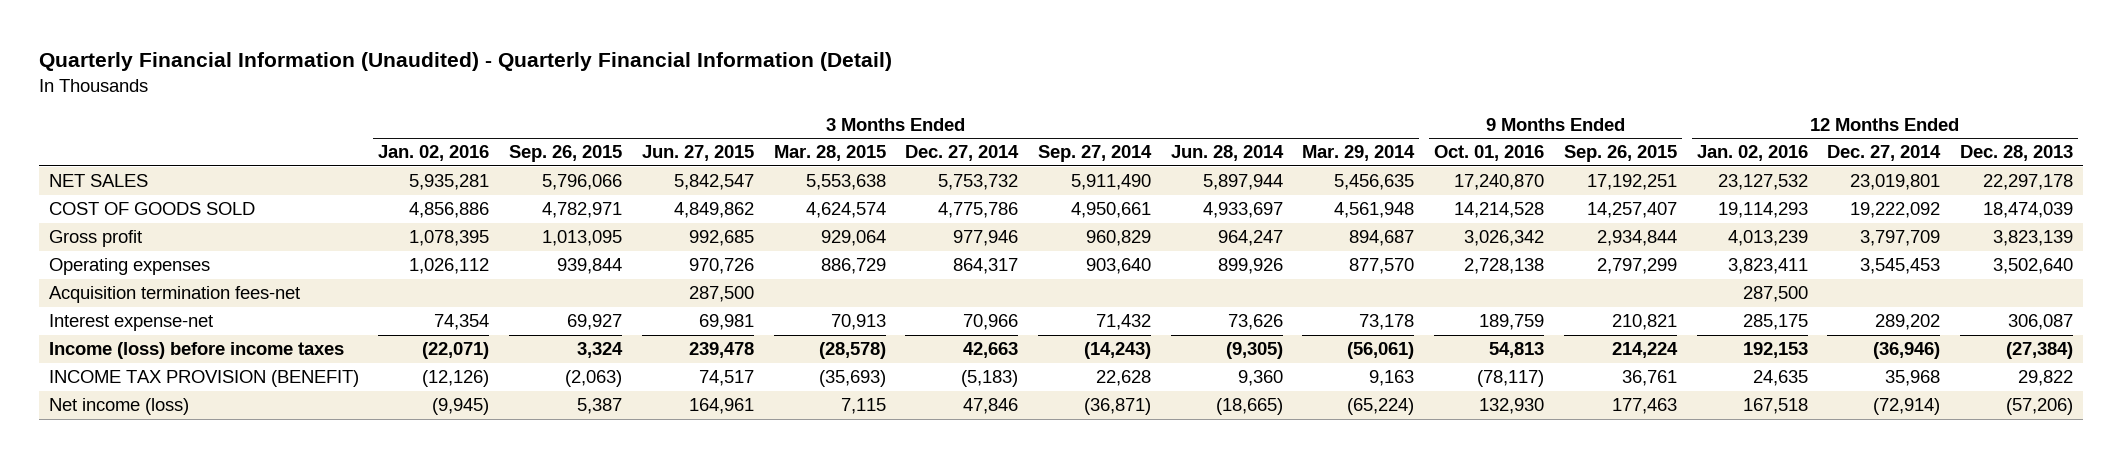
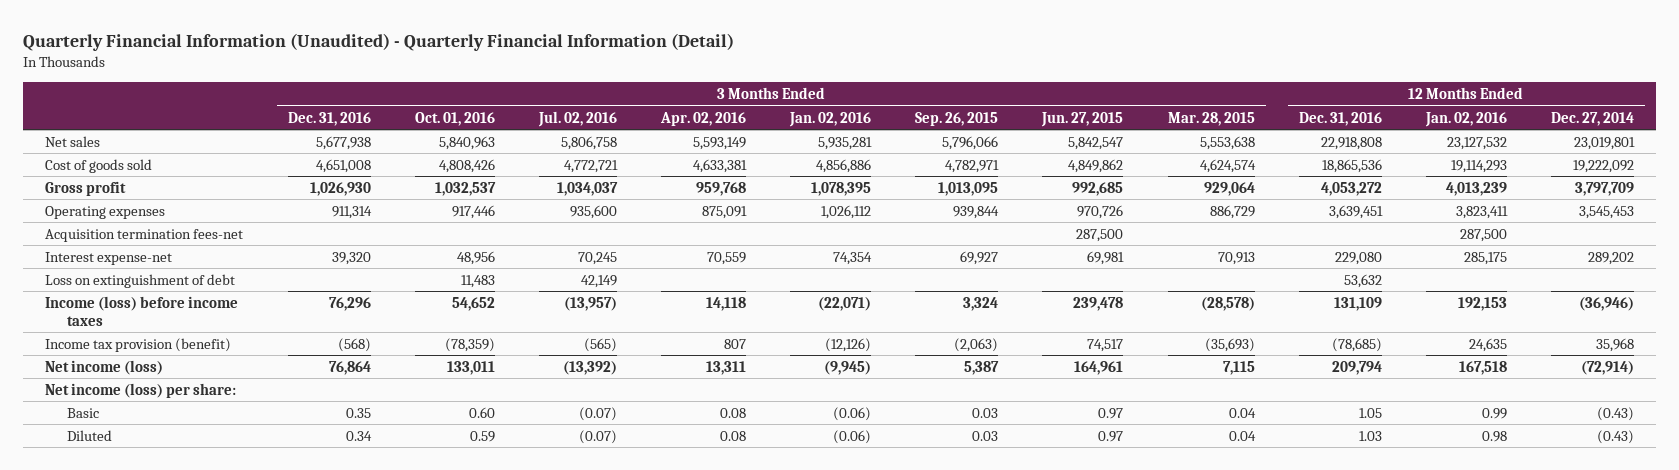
- | 3 Months Ended Jan. 02, 2016 | 3 Months Ended Sep. 26, 2015 | 3 Months Ended Jun. 27, 2015 | 3 Months Ended Mar. 28, 2015 | 3 Months Ended Dec. 27, 2014 | 3 Months Ended Sep. 27, 2014 | 3 Months Ended Jun. 28, 2014 | 3 Months Ended Mar. 29, 2014 | 9 Months Ended Oct. 01, 2016 | 9 Months Ended Sep. 26, 2015 | 12 Months Ended Jan. 02, 2016 | 12 Months Ended Dec. 27, 2014 | 12 Months Ended Dec. 28, 2013
+ | 3 Months Ended Dec. 31, 2016 | 3 Months Ended Oct. 01, 2016 | 3 Months Ended Jul. 02, 2016 | 3 Months Ended Apr. 02, 2016 | 3 Months Ended Jan. 02, 2016 | 3 Months Ended Sep. 26, 2015 | 3 Months Ended Jun. 27, 2015 | 3 Months Ended Mar. 28, 2015 | 12 Months Ended Dec. 31, 2016 | 12 Months Ended Jan. 02, 2016 | 12 Months Ended Dec. 27, 2014
- NET SALES | 5,935,281 | 5,796,066 | 5,842,547 | 5,553,638 | 5,753,732 | 5,911,490 | 5,897,944 | 5,456,635 | 17,240,870 | 17,192,251 | 23,127,532 | 23,019,801 | 22,297,178
- COST OF GOODS SOLD | 4,856,886 | 4,782,971 | 4,849,862 | 4,624,574 | 4,775,786 | 4,950,661 | 4,933,697 | 4,561,948 | 14,214,528 | 14,257,407 | 19,114,293 | 19,222,092 | 18,474,039
+ Net sales | 5,677,938 | 5,840,963 | 5,806,758 | 5,593,149 | 5,935,281 | 5,796,066 | 5,842,547 | 5,553,638 | 22,918,808 | 23,127,532 | 23,019,801
+ Cost of goods sold | 4,651,008 | 4,808,426 | 4,772,721 | 4,633,381 | 4,856,886 | 4,782,971 | 4,849,862 | 4,624,574 | 18,865,536 | 19,114,293 | 19,222,092
+ Loss on extinguishment of debt | | 11,483 | 42,149 | | | | | | 53,632 | |
- INCOME TAX PROVISION (BENEFIT) | (12,126) | (2,063) | 74,517 | (35,693) | (5,183) | 22,628 | 9,360 | 9,163 | (78,117) | 36,761 | 24,635 | 35,968 | 29,822
+ Income tax provision (benefit) | (568) | (78,359) | (565) | 807 | (12,126) | (2,063) | 74,517 | (35,693) | (78,685) | 24,635 | 35,968
+ Net income (loss) per share:
+ Basic | 0.35 | 0.60 | (0.07) | 0.08 | (0.06) | 0.03 | 0.97 | 0.04 | 1.05 | 0.99 | (0.43)
+ Diluted | 0.34 | 0.59 | (0.07) | 0.08 | (0.06) | 0.03 | 0.97 | 0.04 | 1.03 | 0.98 | (0.43)

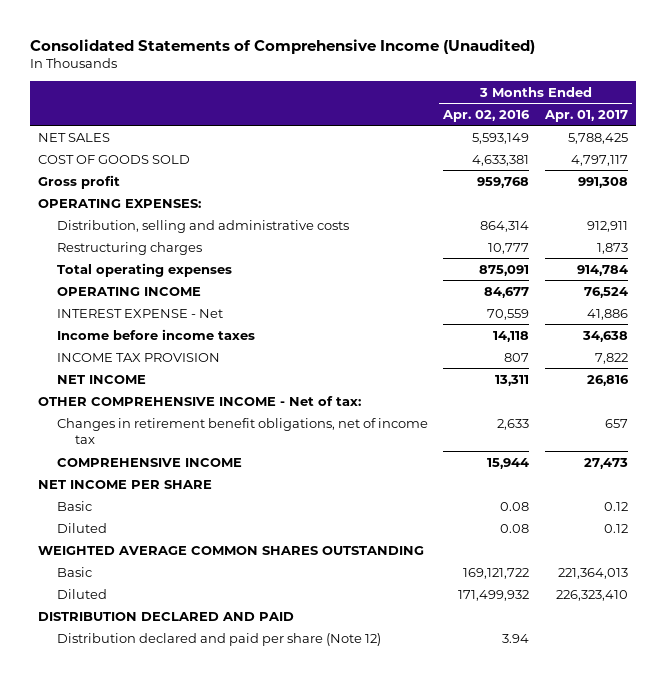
- Quarterly Financial Information (Unaudited) - Quarterly Financial Information (Detail)
+ Consolidated Statements of Comprehensive Income (Unaudited)
- | 3 Months Ended Dec. 31, 2016 | 3 Months Ended Oct. 01, 2016 | 3 Months Ended Jul. 02, 2016 | 3 Months Ended Apr. 02, 2016 | 3 Months Ended Jan. 02, 2016 | 3 Months Ended Sep. 26, 2015 | 3 Months Ended Jun. 27, 2015 | 3 Months Ended Mar. 28, 2015 | 12 Months Ended Dec. 31, 2016 | 12 Months Ended Jan. 02, 2016 | 12 Months Ended Dec. 27, 2014
+ | 3 Months Ended Apr. 02, 2016 | 3 Months Ended Apr. 01, 2017
- Net sales | 5,677,938 | 5,840,963 | 5,806,758 | 5,593,149 | 5,935,281 | 5,796,066 | 5,842,547 | 5,553,638 | 22,918,808 | 23,127,532 | 23,019,801
- Cost of goods sold | 4,651,008 | 4,808,426 | 4,772,721 | 4,633,381 | 4,856,886 | 4,782,971 | 4,849,862 | 4,624,574 | 18,865,536 | 19,114,293 | 19,222,092
+ NET SALES | 5,593,149 | 5,788,425
+ COST OF GOODS SOLD | 4,633,381 | 4,797,117
- Operating expenses | 911,314 | 917,446 | 935,600 | 875,091 | 1,026,112 | 939,844 | 970,726 | 886,729 | 3,639,451 | 3,823,411 | 3,545,453
- Acquisition termination fees-net | | | | | | | 287,500 | | | 287,500 |
- Interest expense-net | 39,320 | 48,956 | 70,245 | 70,559 | 74,354 | 69,927 | 69,981 | 70,913 | 229,080 | 285,175 | 289,202
- Loss on extinguishment of debt | | 11,483 | 42,149 | | | | | | 53,632 | |
- Income (loss) before income taxes | 76,296 | 54,652 | (13,957) | 14,118 | (22,071) | 3,324 | 239,478 | (28,578) | 131,109 | 192,153 | (36,946)
- Income tax provision (benefit) | (568) | (78,359) | (565) | 807 | (12,126) | (2,063) | 74,517 | (35,693) | (78,685) | 24,635 | 35,968
- Net income (loss) | 76,864 | 133,011 | (13,392) | 13,311 | (9,945) | 5,387 | 164,961 | 7,115 | 209,794 | 167,518 | (72,914)
- Net income (loss) per share:
+ OPERATING EXPENSES:
+ Distribution, selling and administrative costs | 864,314 | 912,911
+ Restructuring charges | 10,777 | 1,873
+ Total operating expenses | 875,091 | 914,784
+ OPERATING INCOME | 84,677 | 76,524
+ INTEREST EXPENSE - Net | 70,559 | 41,886
+ Income before income taxes | 14,118 | 34,638
+ INCOME TAX PROVISION | 807 | 7,822
+ NET INCOME | 13,311 | 26,816
+ OTHER COMPREHENSIVE INCOME - Net of tax:
+ Changes in retirement benefit obligations, net of income tax | 2,633 | 657
+ COMPREHENSIVE INCOME | 15,944 | 27,473
+ NET INCOME PER SHARE
+ WEIGHTED AVERAGE COMMON SHARES OUTSTANDING
+ Basic | 169,121,722 | 221,364,013
+ Diluted | 171,499,932 | 226,323,410
+ DISTRIBUTION DECLARED AND PAID
+ Distribution declared and paid per share (Note 12) | 3.94 |

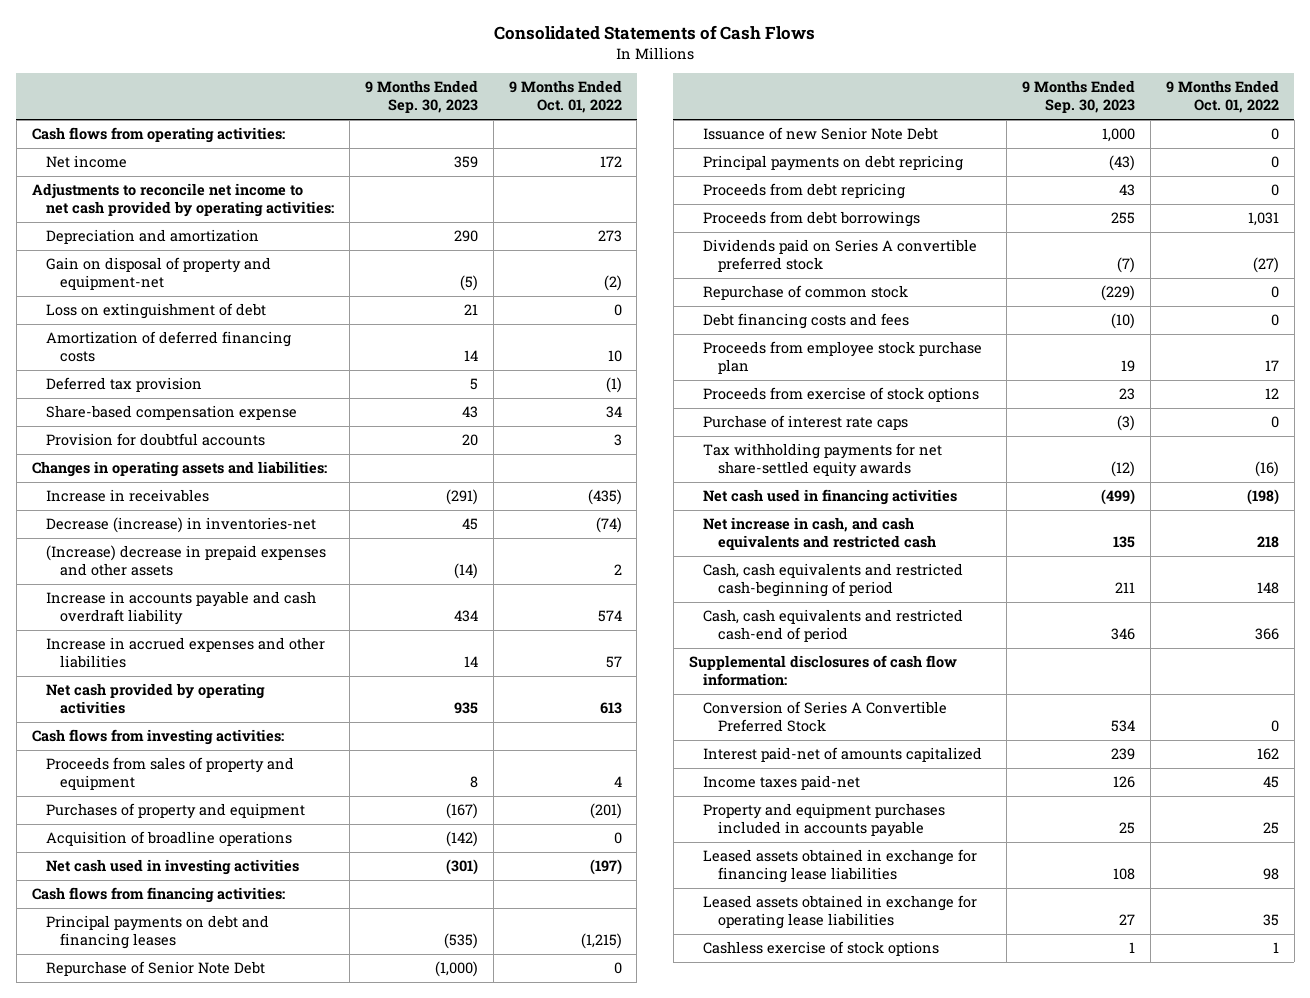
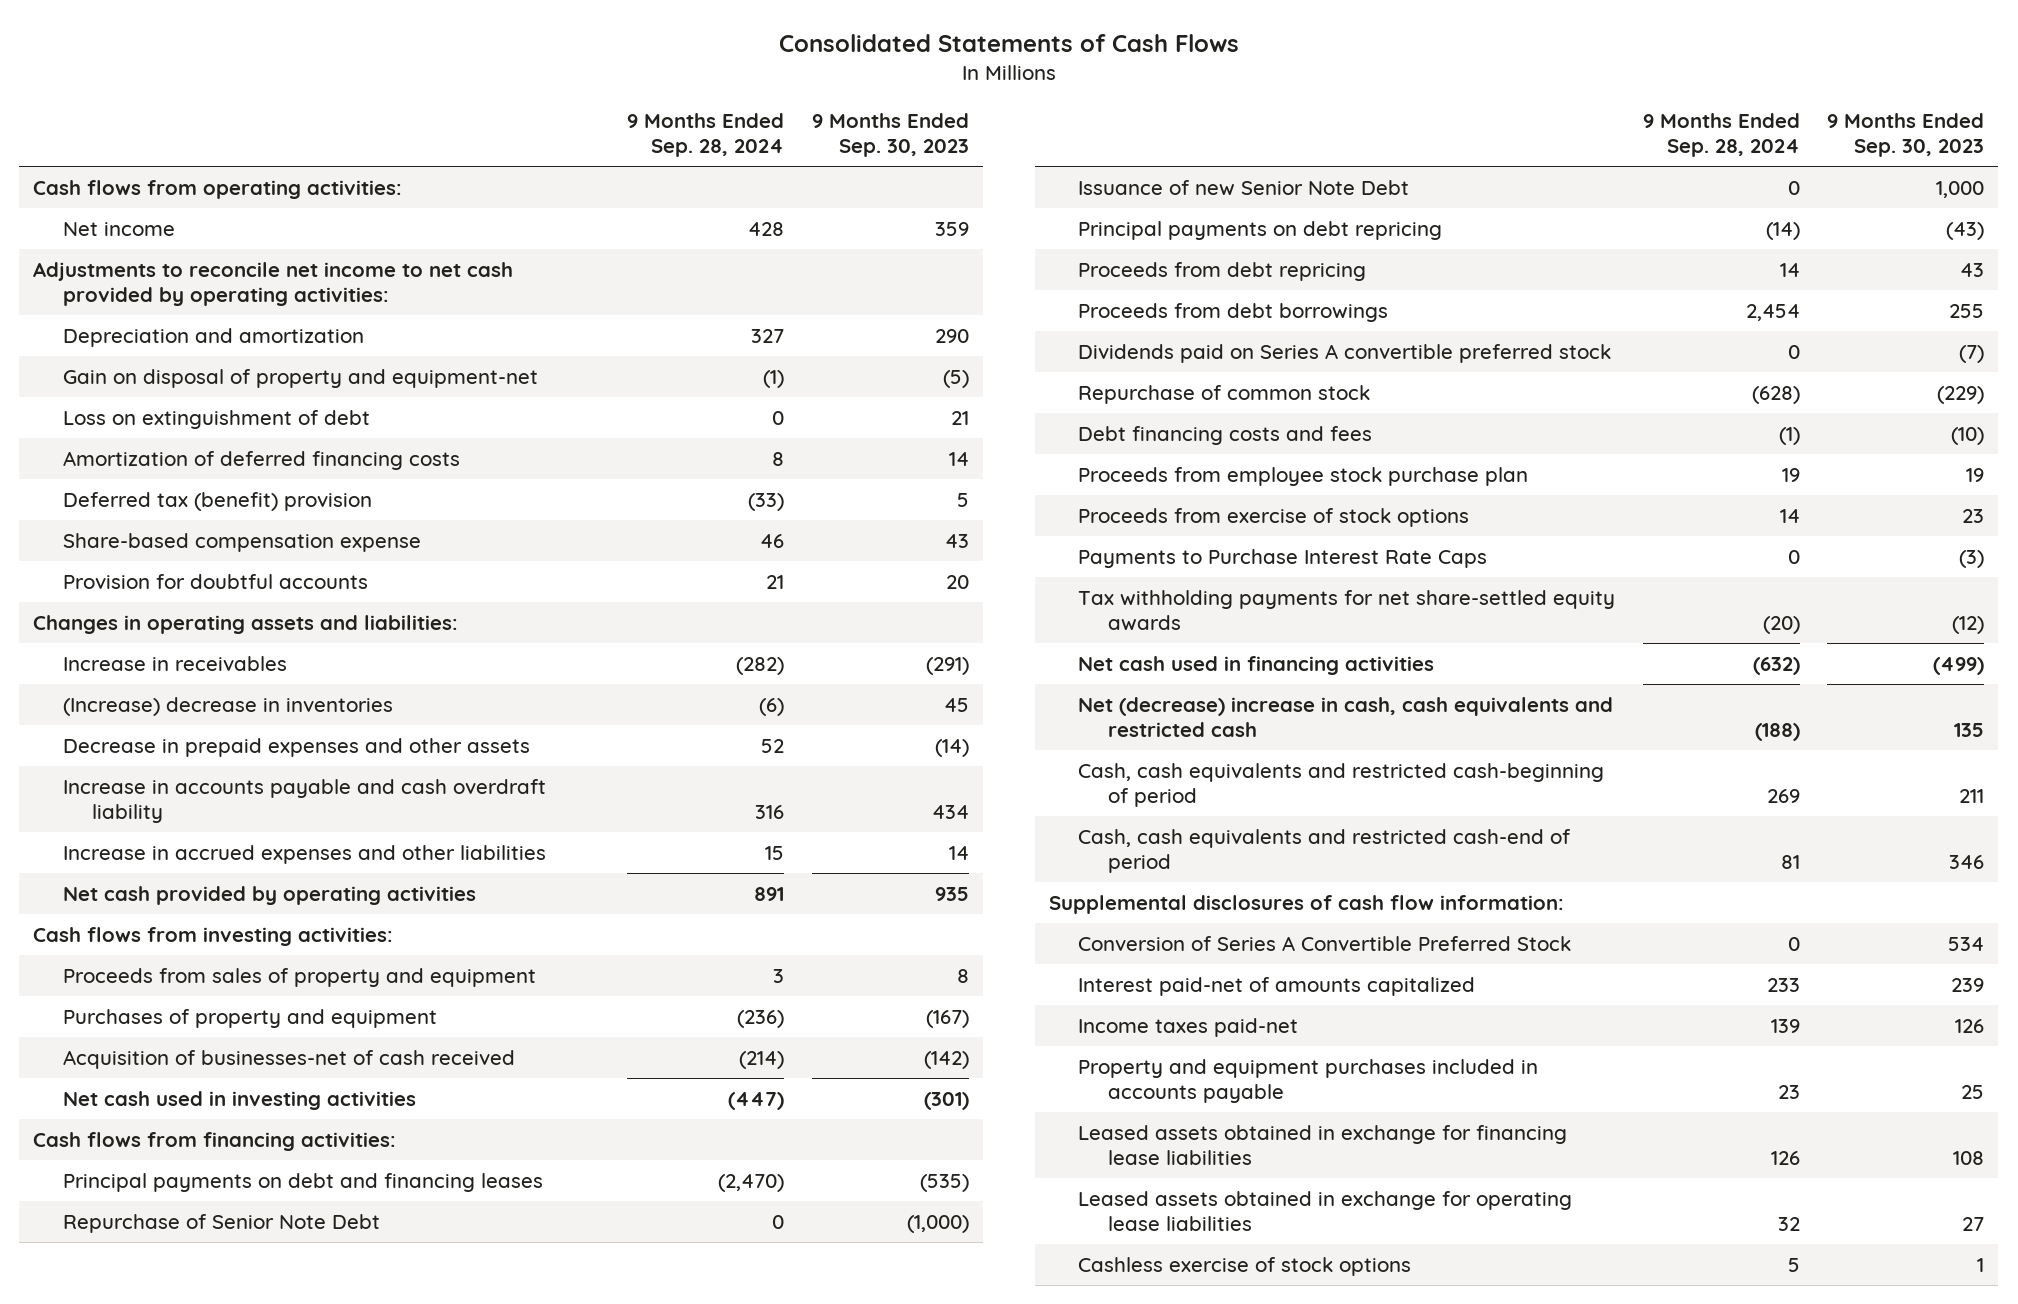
- | 9 Months Ended Sep. 30, 2023 | 9 Months Ended Oct. 01, 2022
+ | 9 Months Ended Sep. 28, 2024 | 9 Months Ended Sep. 30, 2023
- Deferred tax provision | 5 | (1)
+ Deferred tax (benefit) provision | (33) | 5
- Decrease (increase) in inventories-net | 45 | (74)
- (Increase) decrease in prepaid expenses and other assets | (14) | 2
+ (Increase) decrease in inventories | (6) | 45
+ Decrease in prepaid expenses and other assets | 52 | (14)
- Acquisition of broadline operations | (142) | 0
+ Acquisition of businesses-net of cash received | (214) | (142)
- Purchase of interest rate caps | (3) | 0
+ Payments to Purchase Interest Rate Caps | 0 | (3)
- Net increase in cash, and cash equivalents and restricted cash | 135 | 218
+ Net (decrease) increase in cash, cash equivalents and restricted cash | (188) | 135

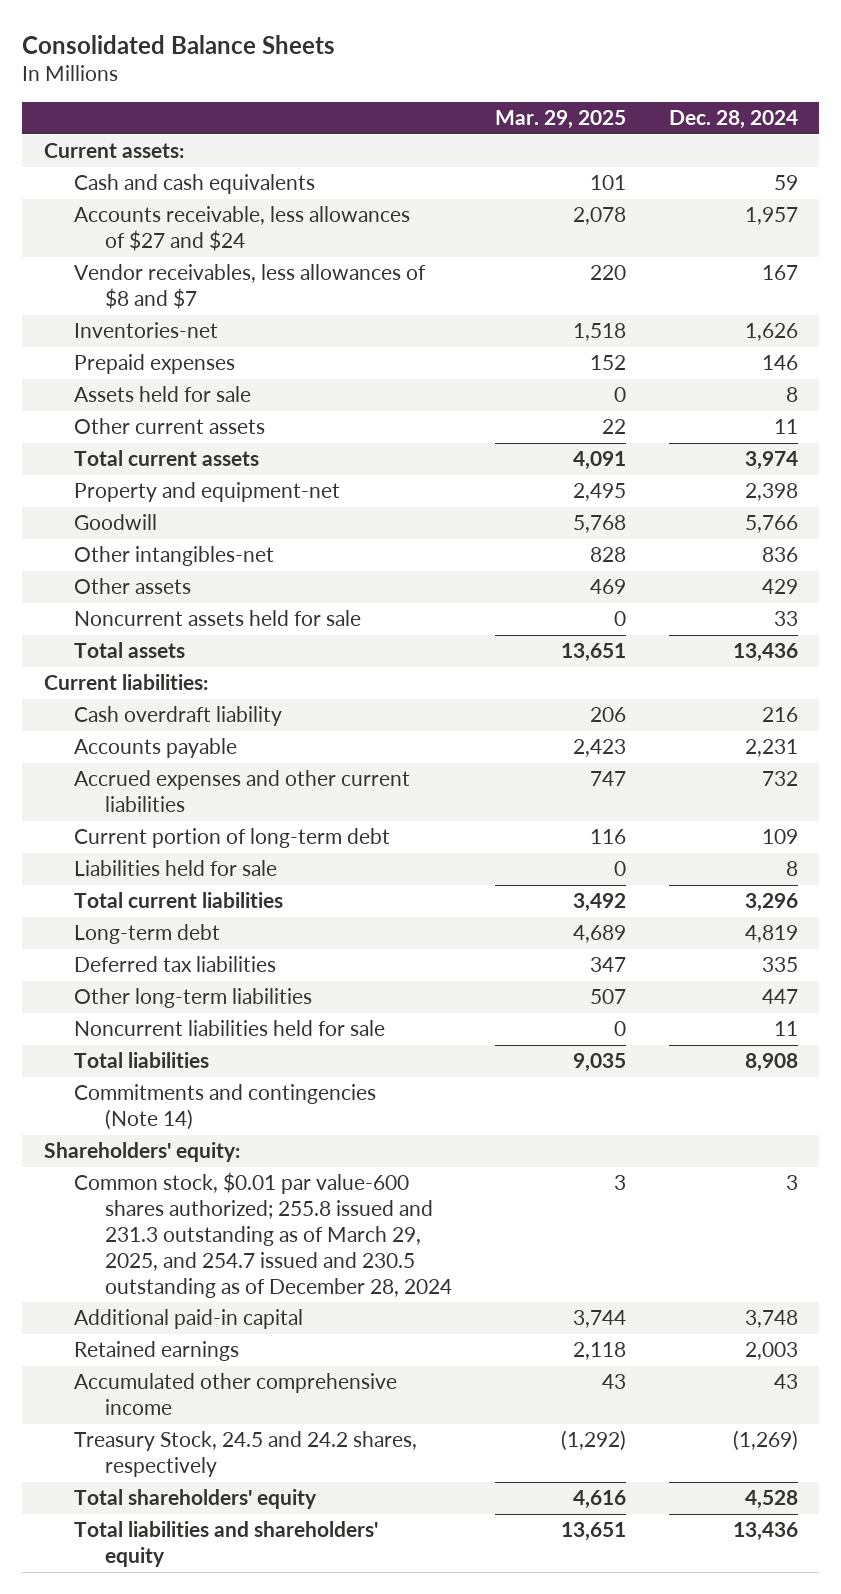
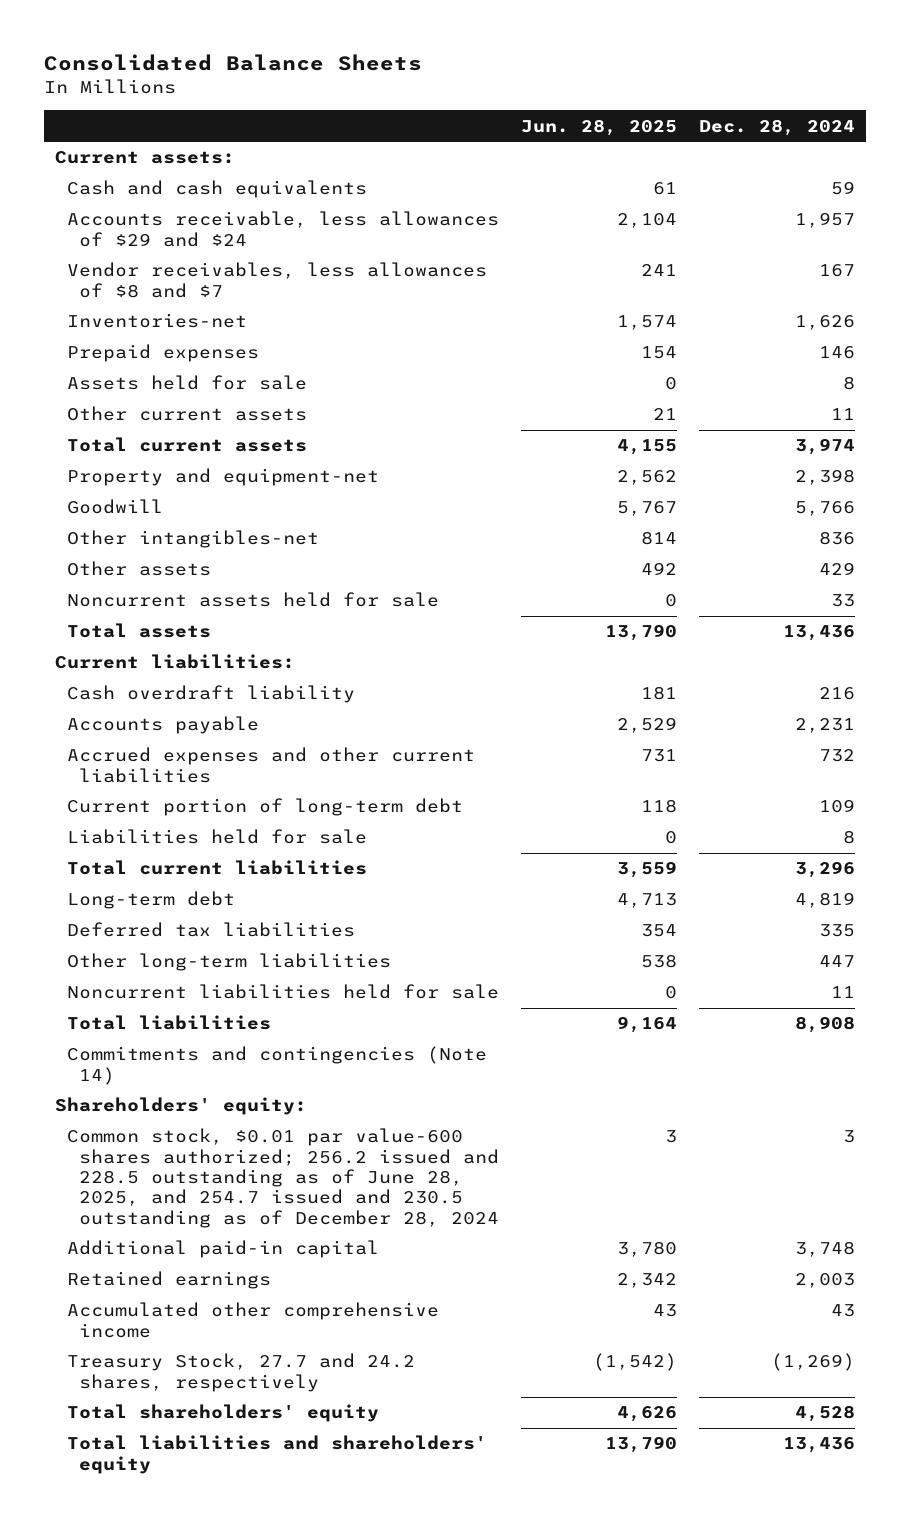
- | Mar. 29, 2025 | Dec. 28, 2024
+ | Jun. 28, 2025 | Dec. 28, 2024
- Accounts receivable, less allowances of $27 and $24 | 2,078 | 1,957
+ Accounts receivable, less allowances of $29 and $24 | 2,104 | 1,957
- Common stock, $0.01 par value-600 shares authorized; 255.8 issued and 231.3 outstanding as of March 29, 2025, and 254.7 issued and 230.5 outstanding as of December 28, 2024 | 3 | 3
+ Common stock, $0.01 par value-600 shares authorized; 256.2 issued and 228.5 outstanding as of June 28, 2025, and 254.7 issued and 230.5 outstanding as of December 28, 2024 | 3 | 3
- Treasury Stock, 24.5 and 24.2 shares, respectively | (1,292) | (1,269)
+ Treasury Stock, 27.7 and 24.2 shares, respectively | (1,542) | (1,269)

